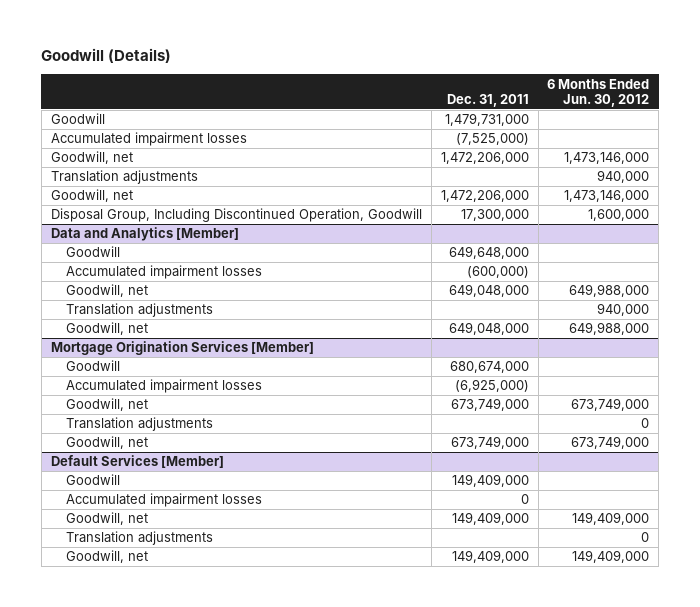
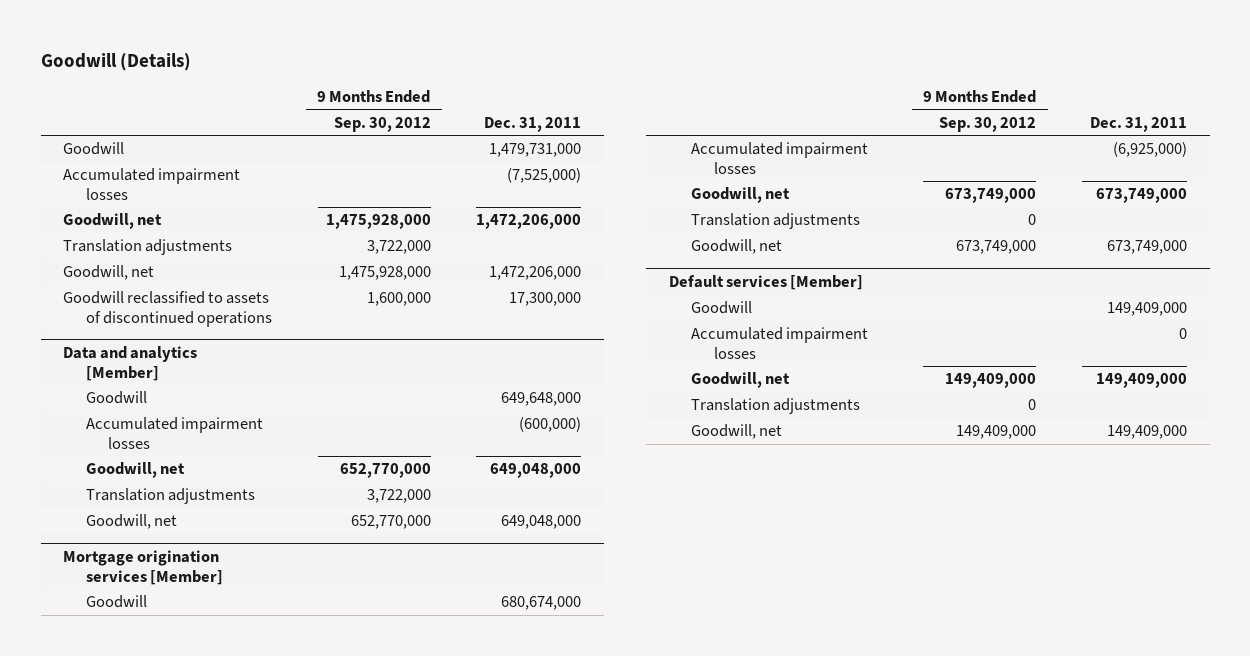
- | Dec. 31, 2011 | 6 Months Ended Jun. 30, 2012
+ | 9 Months Ended Sep. 30, 2012 | Dec. 31, 2011
- Disposal Group, Including Discontinued Operation, Goodwill | 17,300,000 | 1,600,000
- Data and Analytics [Member]
+ Goodwill reclassified to assets of discontinued operations | 1,600,000 | 17,300,000
+ Data and analytics [Member]
- Mortgage Origination Services [Member]
+ Mortgage origination services [Member]
- Default Services [Member]
+ Default services [Member]

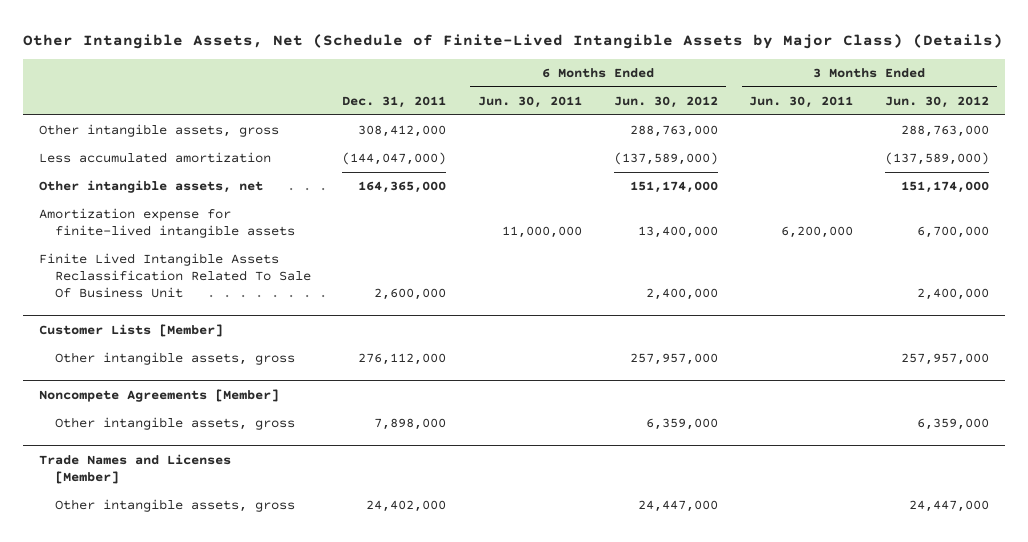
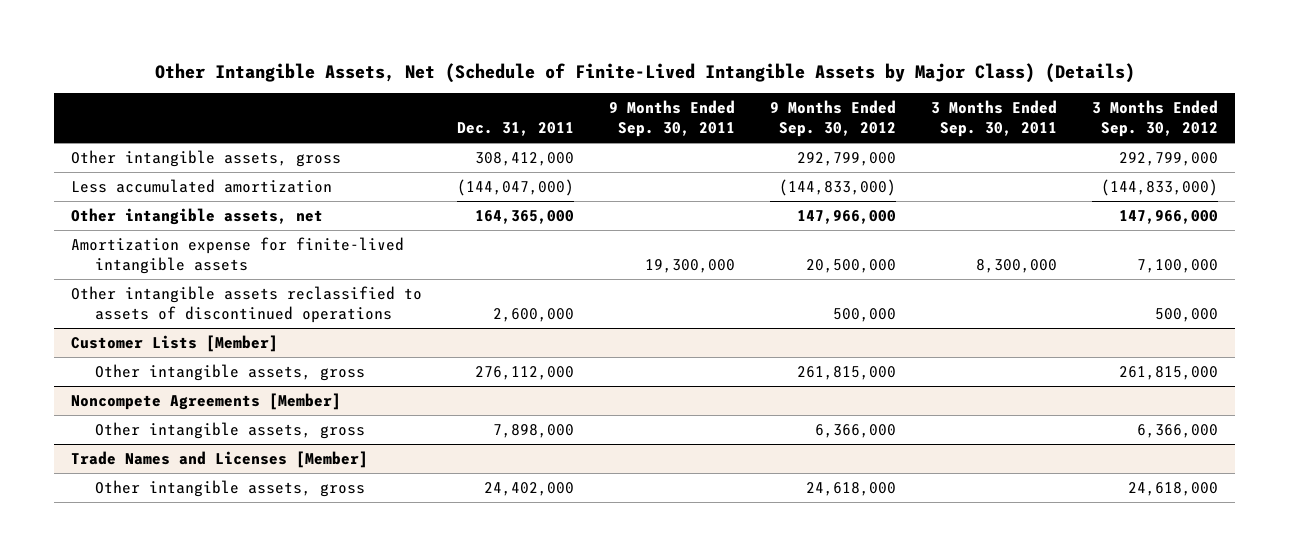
- | Dec. 31, 2011 | 6 Months Ended Jun. 30, 2011 | 6 Months Ended Jun. 30, 2012 | 3 Months Ended Jun. 30, 2011 | 3 Months Ended Jun. 30, 2012
+ | Dec. 31, 2011 | 9 Months Ended Sep. 30, 2011 | 9 Months Ended Sep. 30, 2012 | 3 Months Ended Sep. 30, 2011 | 3 Months Ended Sep. 30, 2012
- Finite Lived Intangible Assets Reclassification Related To Sale Of Business Unit | 2,600,000 | | 2,400,000 | | 2,400,000
+ Other intangible assets reclassified to assets of discontinued operations | 2,600,000 | | 500,000 | | 500,000

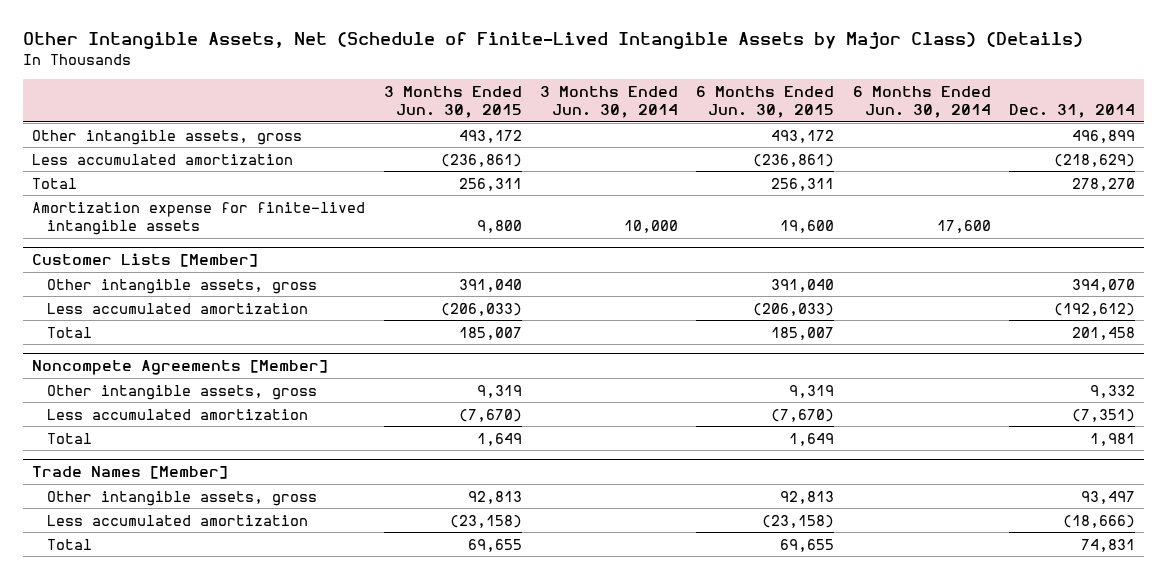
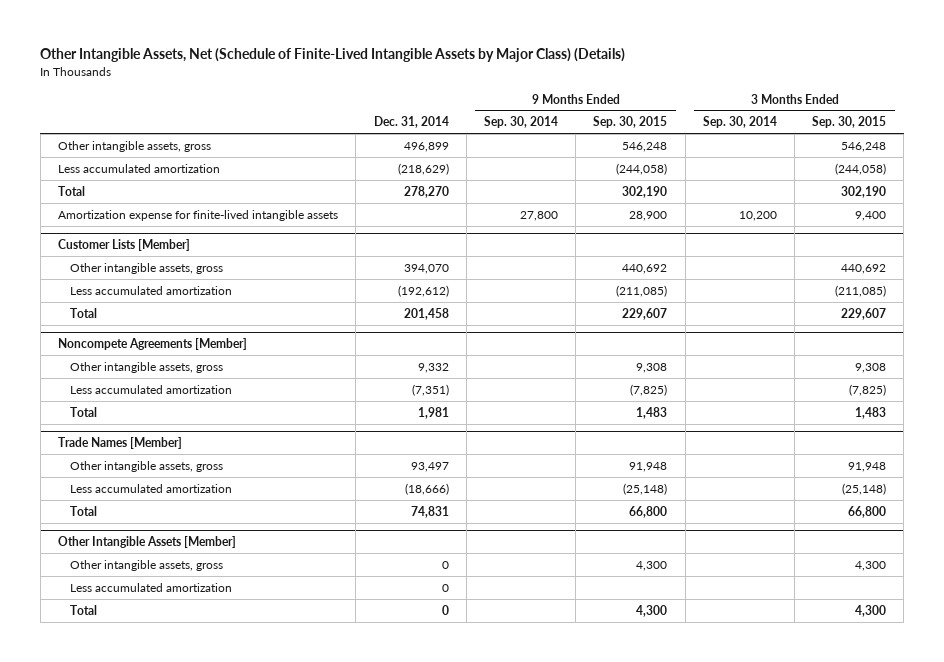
- | 3 Months Ended Jun. 30, 2015 | 3 Months Ended Jun. 30, 2014 | 6 Months Ended Jun. 30, 2015 | 6 Months Ended Jun. 30, 2014 | Dec. 31, 2014
+ | Dec. 31, 2014 | 9 Months Ended Sep. 30, 2014 | 9 Months Ended Sep. 30, 2015 | 3 Months Ended Sep. 30, 2014 | 3 Months Ended Sep. 30, 2015
+ Other Intangible Assets [Member]
+ Other intangible assets, gross | 0 | | 4,300 | | 4,300
+ Less accumulated amortization | 0 | | | |
+ Total | 0 | | 4,300 | | 4,300

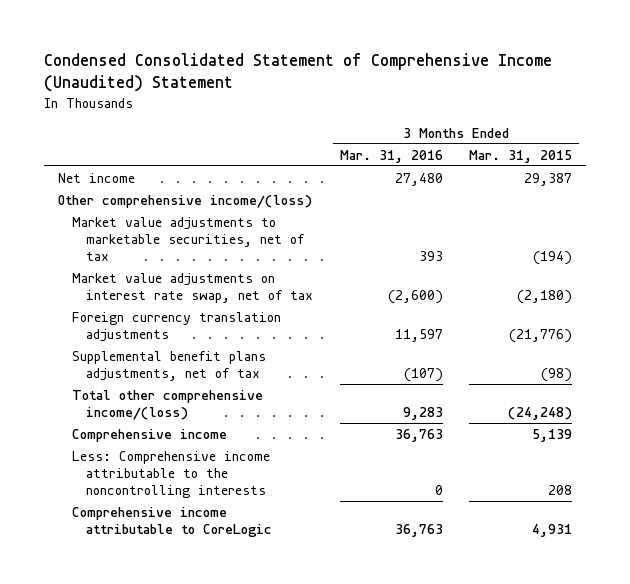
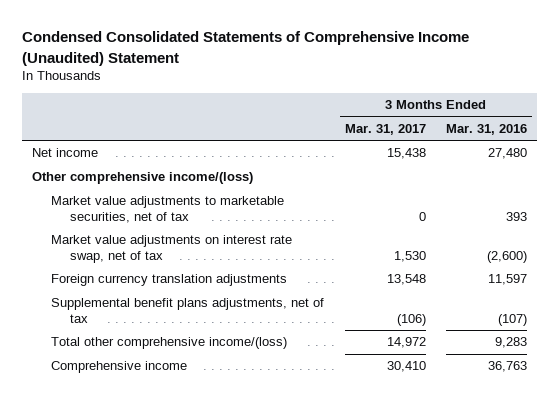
- Condensed Consolidated Statement of Comprehensive Income (Unaudited) Statement
+ Condensed Consolidated Statements of Comprehensive Income (Unaudited) Statement
- | 3 Months Ended Mar. 31, 2016 | 3 Months Ended Mar. 31, 2015
+ | 3 Months Ended Mar. 31, 2017 | 3 Months Ended Mar. 31, 2016
- Less: Comprehensive income attributable to the noncontrolling interests | 0 | 208
- Comprehensive income attributable to CoreLogic | 36,763 | 4,931

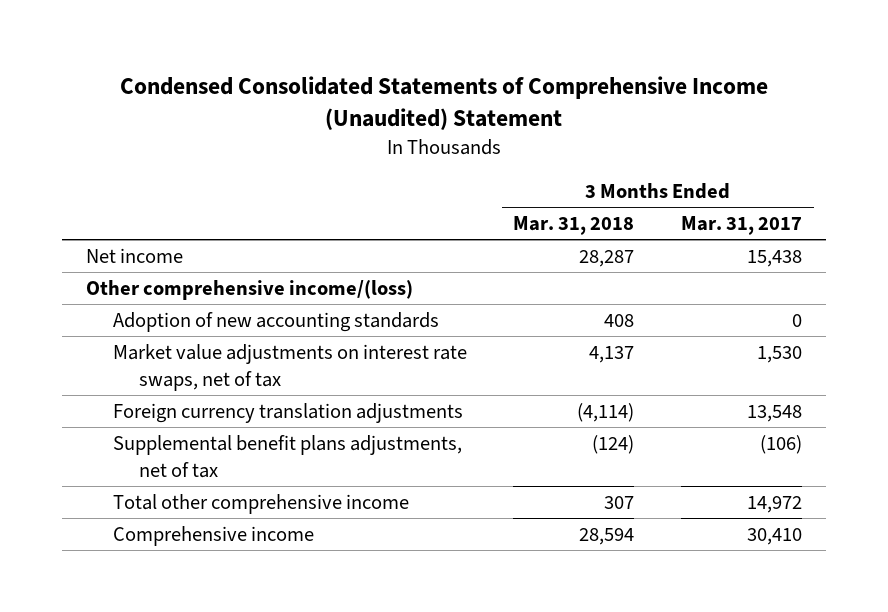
- | 3 Months Ended Mar. 31, 2017 | 3 Months Ended Mar. 31, 2016
+ | 3 Months Ended Mar. 31, 2018 | 3 Months Ended Mar. 31, 2017
- Market value adjustments to marketable securities, net of tax | 0 | 393
- Market value adjustments on interest rate swap, net of tax | 1,530 | (2,600)
+ Adoption of new accounting standards | 408 | 0
+ Market value adjustments on interest rate swaps, net of tax | 4,137 | 1,530
- Total other comprehensive income/(loss) | 14,972 | 9,283
+ Total other comprehensive income | 307 | 14,972

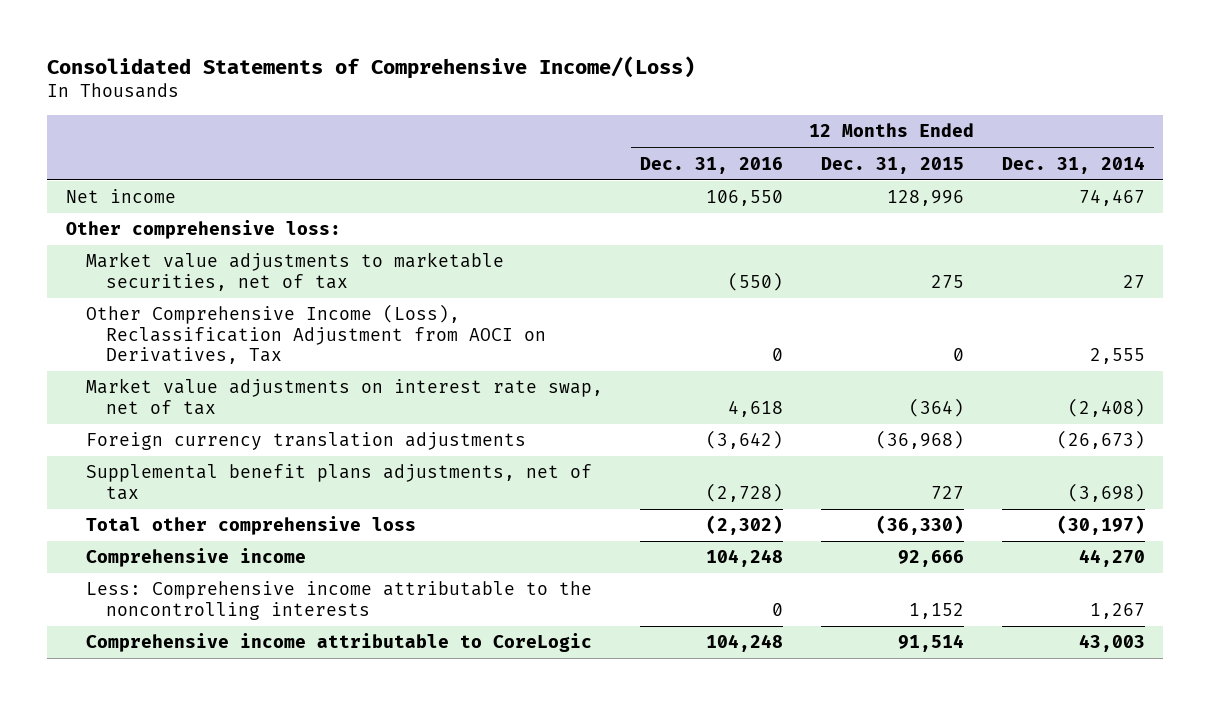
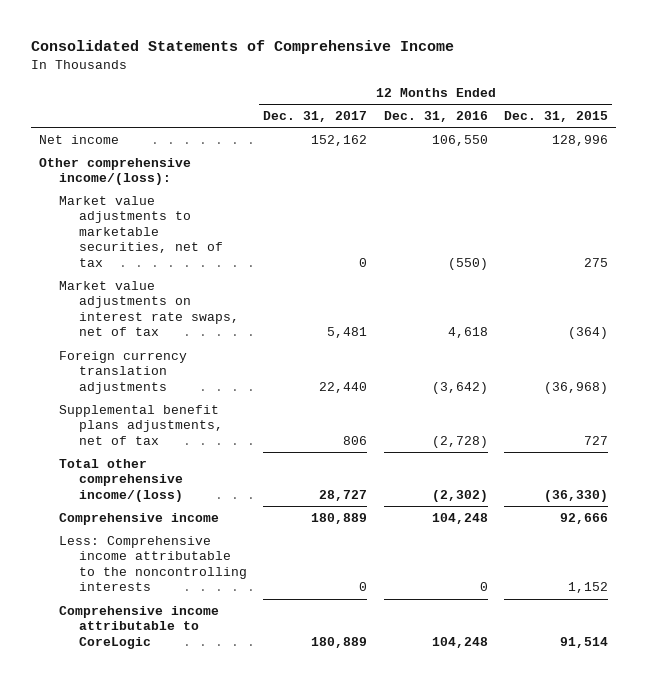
- Consolidated Statements of Comprehensive Income/(Loss)
+ Consolidated Statements of Comprehensive Income
- | 12 Months Ended Dec. 31, 2016 | 12 Months Ended Dec. 31, 2015 | 12 Months Ended Dec. 31, 2014
+ | 12 Months Ended Dec. 31, 2017 | 12 Months Ended Dec. 31, 2016 | 12 Months Ended Dec. 31, 2015
- Other comprehensive loss:
+ Other comprehensive income/(loss):
- Other Comprehensive Income (Loss), Reclassification Adjustment from AOCI on Derivatives, Tax | 0 | 0 | 2,555
- Market value adjustments on interest rate swap, net of tax | 4,618 | (364) | (2,408)
+ Market value adjustments on interest rate swaps, net of tax | 5,481 | 4,618 | (364)
- Total other comprehensive loss | (2,302) | (36,330) | (30,197)
+ Total other comprehensive income/(loss) | 28,727 | (2,302) | (36,330)

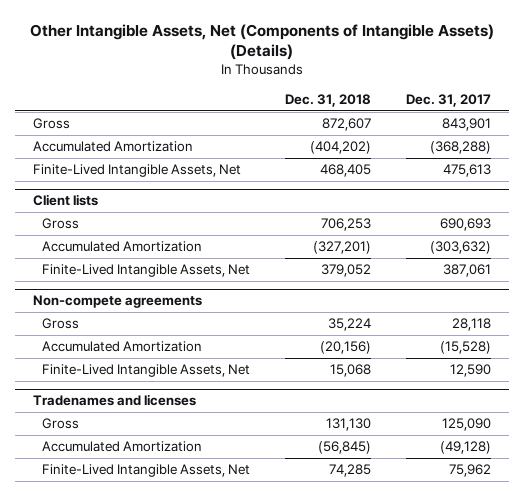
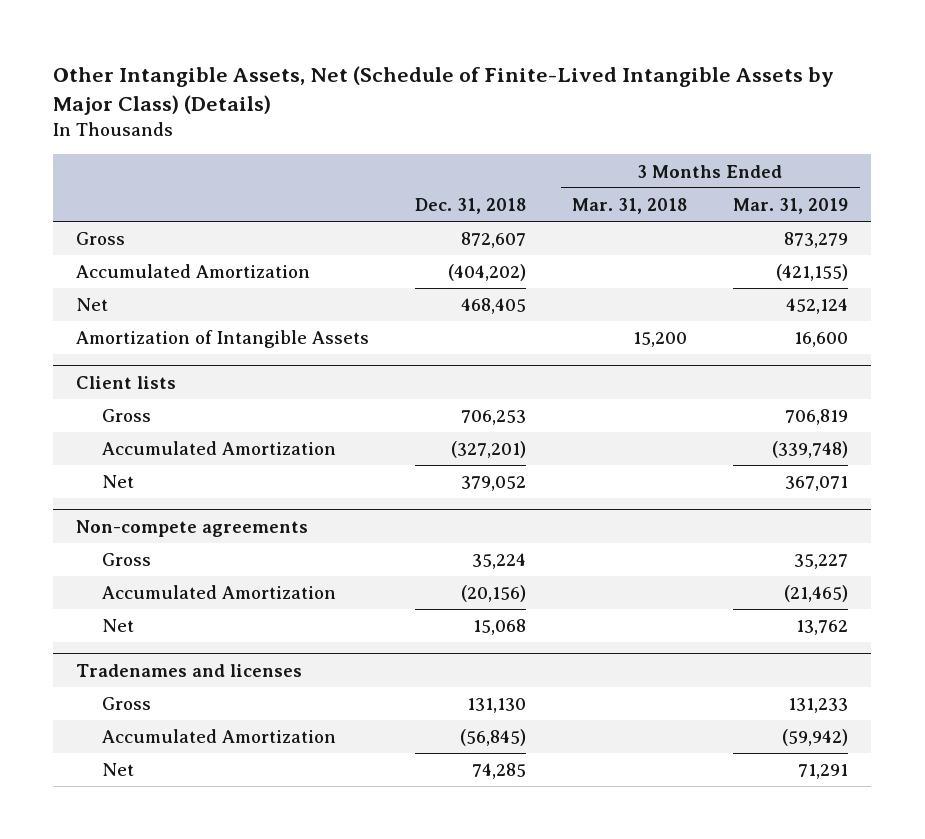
- Other Intangible Assets, Net (Components of Intangible Assets) (Details)
+ Other Intangible Assets, Net (Schedule of Finite-Lived Intangible Assets by Major Class) (Details)
- | Dec. 31, 2018 | Dec. 31, 2017
+ | Dec. 31, 2018 | 3 Months Ended Mar. 31, 2018 | 3 Months Ended Mar. 31, 2019
- Finite-Lived Intangible Assets, Net | 468,405 | 475,613
+ Net | 468,405 | | 452,124
+ Amortization of Intangible Assets | | 15,200 | 16,600
@ Client lists
- Finite-Lived Intangible Assets, Net | 379,052 | 387,061
+ Net | 379,052 | | 367,071
@ Non-compete agreements
- Finite-Lived Intangible Assets, Net | 15,068 | 12,590
+ Net | 15,068 | | 13,762
@ Tradenames and licenses
- Finite-Lived Intangible Assets, Net | 74,285 | 75,962
+ Net | 74,285 | | 71,291

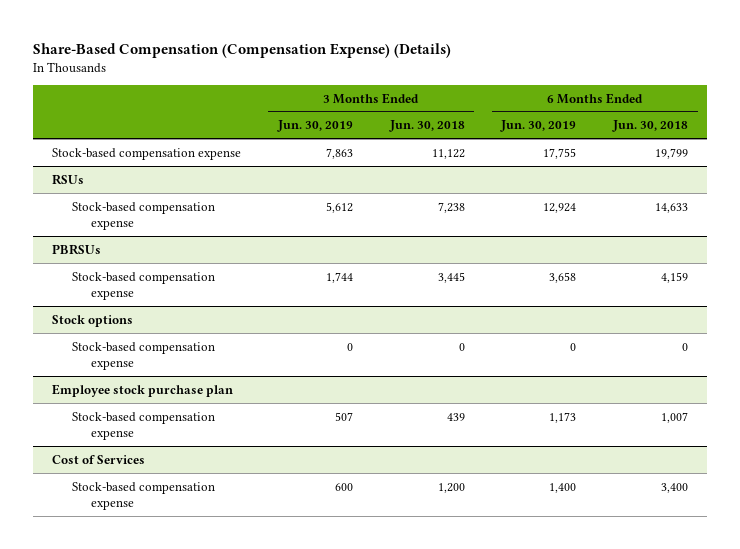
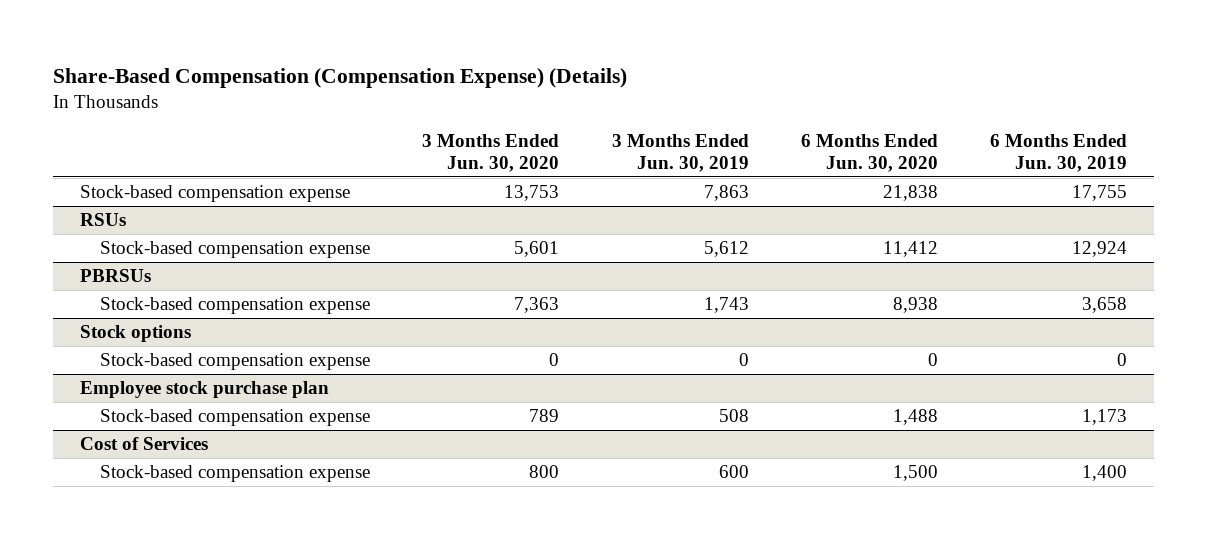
- | 3 Months Ended Jun. 30, 2019 | 3 Months Ended Jun. 30, 2018 | 6 Months Ended Jun. 30, 2019 | 6 Months Ended Jun. 30, 2018
+ | 3 Months Ended Jun. 30, 2020 | 3 Months Ended Jun. 30, 2019 | 6 Months Ended Jun. 30, 2020 | 6 Months Ended Jun. 30, 2019
@ PBRSUs
- Stock-based compensation expense | 1,744 | 3,445 | 3,658 | 4,159
+ Stock-based compensation expense | 7,363 | 1,743 | 8,938 | 3,658
@ Employee stock purchase plan
- Stock-based compensation expense | 507 | 439 | 1,173 | 1,007
+ Stock-based compensation expense | 789 | 508 | 1,488 | 1,173

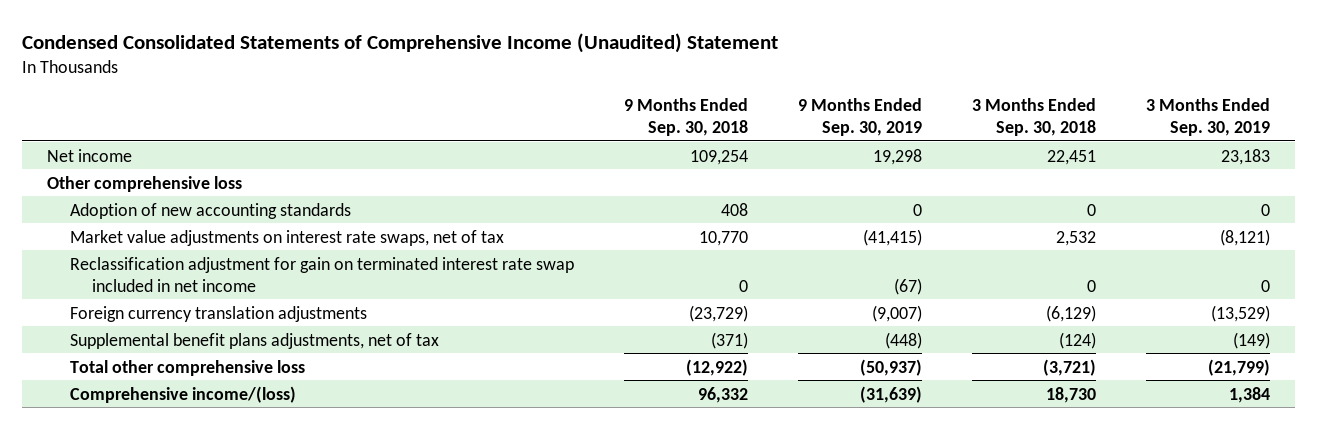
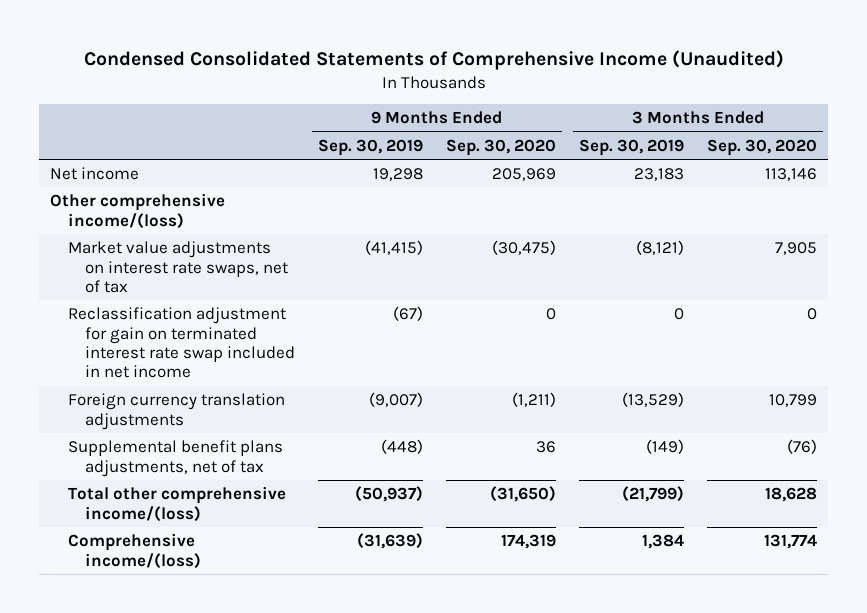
- Condensed Consolidated Statements of Comprehensive Income (Unaudited) Statement
+ Condensed Consolidated Statements of Comprehensive Income (Unaudited)
- | 9 Months Ended Sep. 30, 2018 | 9 Months Ended Sep. 30, 2019 | 3 Months Ended Sep. 30, 2018 | 3 Months Ended Sep. 30, 2019
+ | 9 Months Ended Sep. 30, 2019 | 9 Months Ended Sep. 30, 2020 | 3 Months Ended Sep. 30, 2019 | 3 Months Ended Sep. 30, 2020
- Other comprehensive loss
- Adoption of new accounting standards | 408 | 0 | 0 | 0
+ Other comprehensive income/(loss)
- Total other comprehensive loss | (12,922) | (50,937) | (3,721) | (21,799)
+ Total other comprehensive income/(loss) | (50,937) | (31,650) | (21,799) | 18,628

